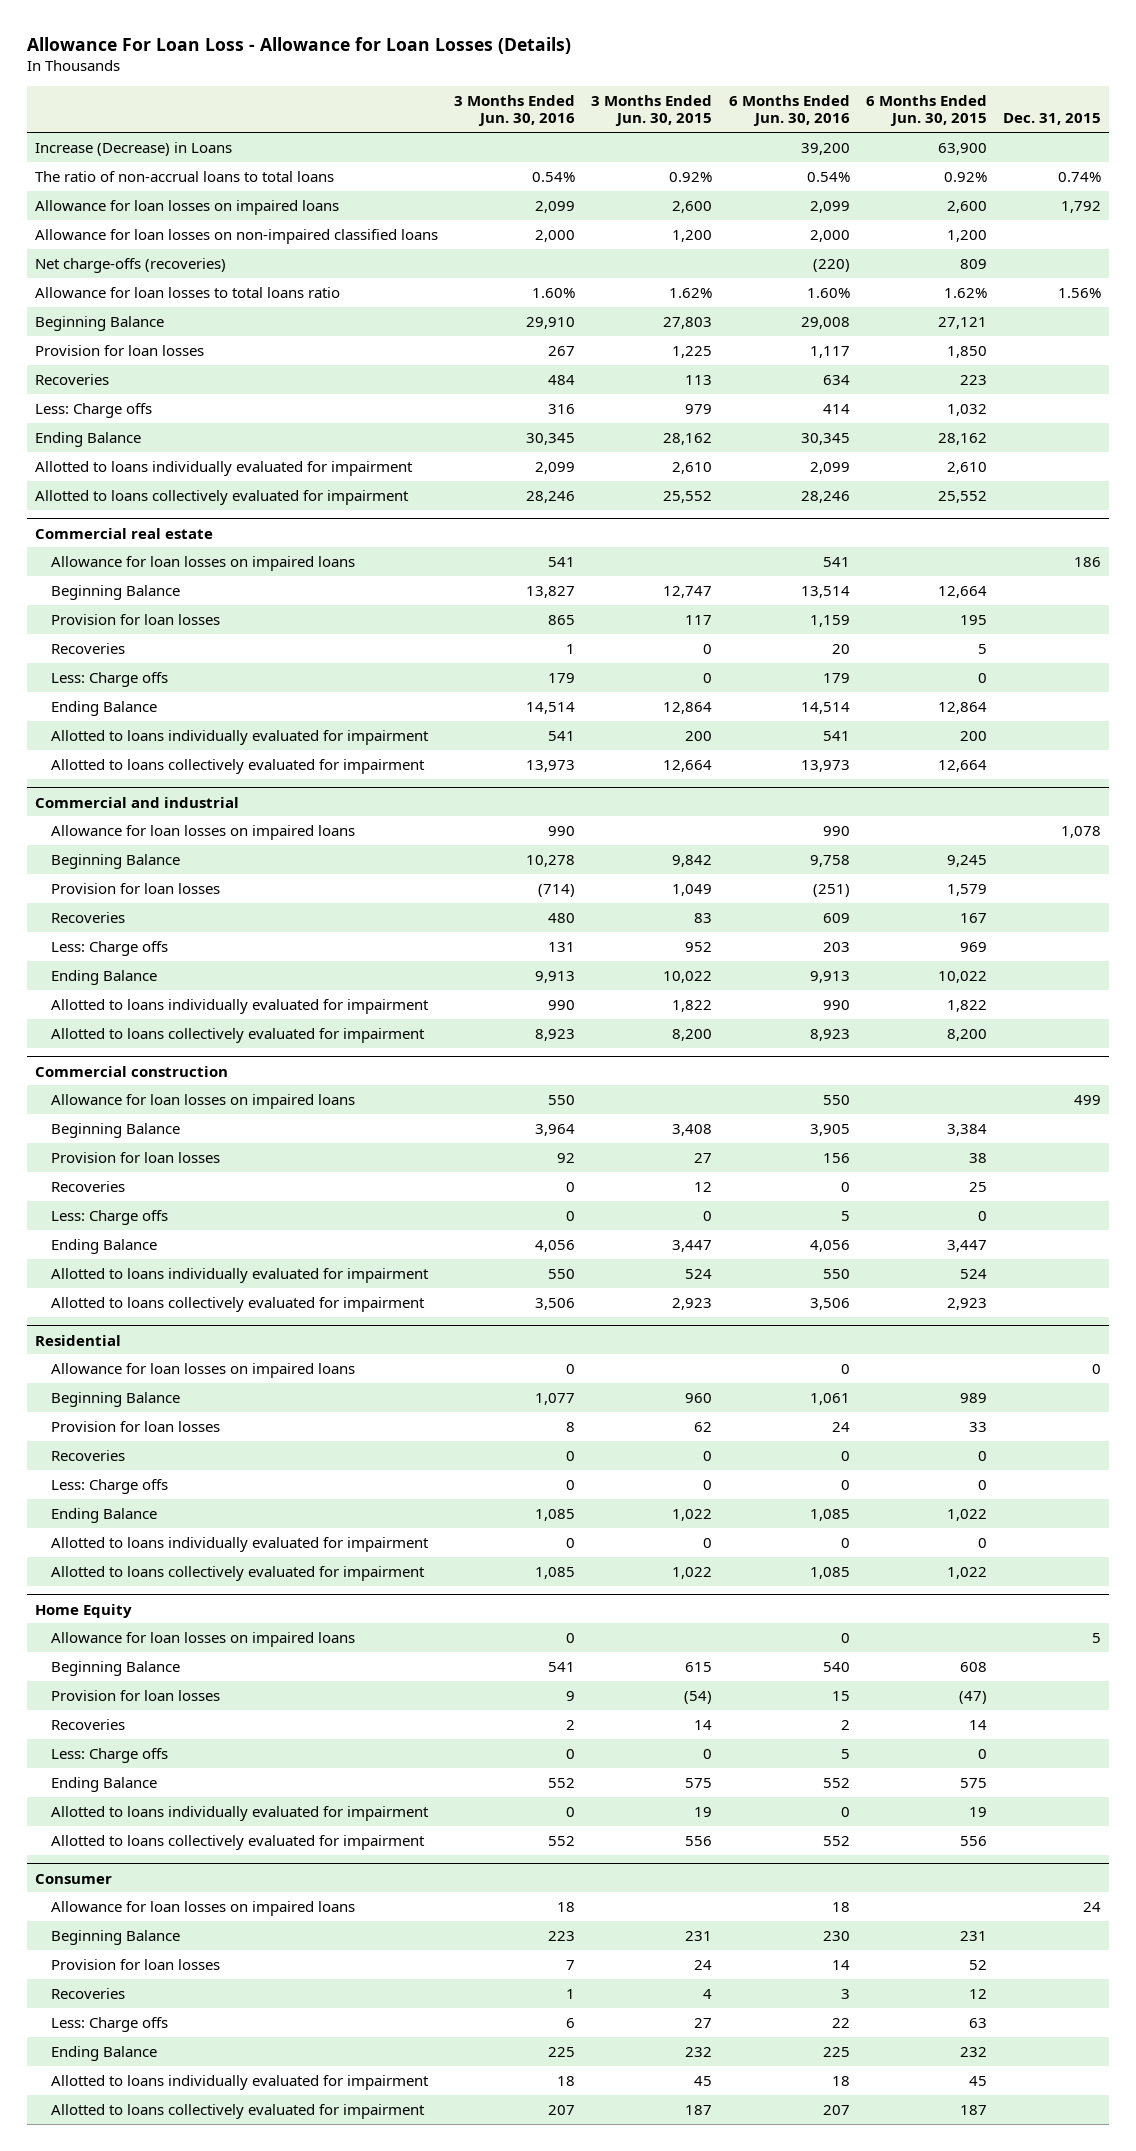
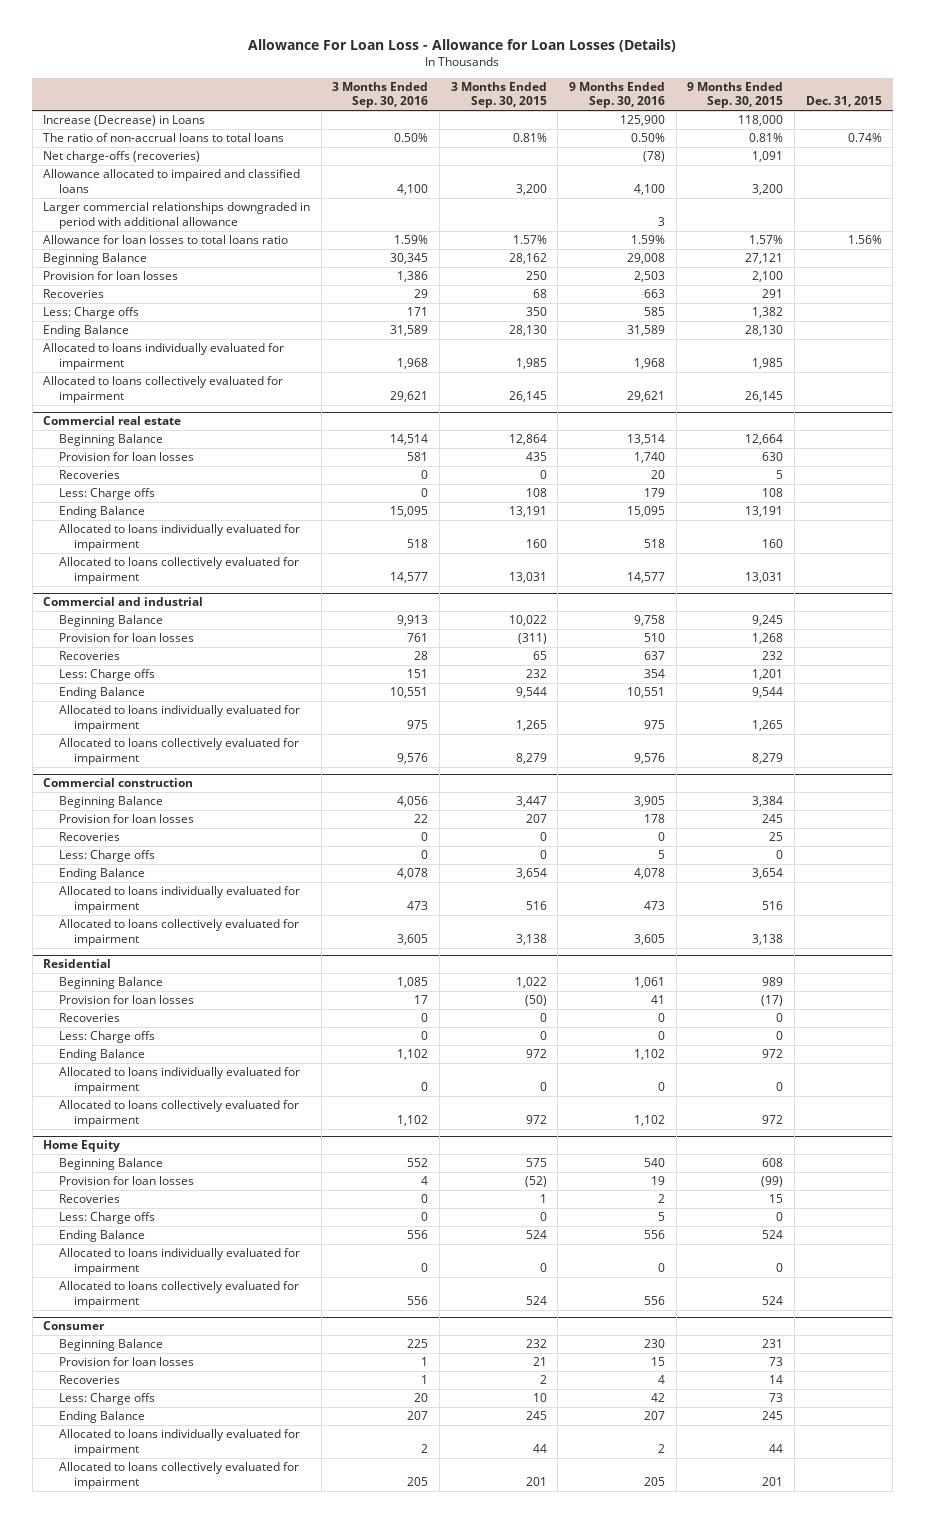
- | 3 Months Ended Jun. 30, 2016 | 3 Months Ended Jun. 30, 2015 | 6 Months Ended Jun. 30, 2016 | 6 Months Ended Jun. 30, 2015 | Dec. 31, 2015
+ | 3 Months Ended Sep. 30, 2016 | 3 Months Ended Sep. 30, 2015 | 9 Months Ended Sep. 30, 2016 | 9 Months Ended Sep. 30, 2015 | Dec. 31, 2015
- Allowance for loan losses on impaired loans | 2,099 | 2,600 | 2,099 | 2,600 | 1,792
- Allowance for loan losses on non-impaired classified loans | 2,000 | 1,200 | 2,000 | 1,200 |
+ Allowance allocated to impaired and classified loans | 4,100 | 3,200 | 4,100 | 3,200 |
+ Larger commercial relationships downgraded in period with additional allowance | | | 3 | |
- Allotted to loans individually evaluated for impairment | 2,099 | 2,610 | 2,099 | 2,610 |
- Allotted to loans collectively evaluated for impairment | 28,246 | 25,552 | 28,246 | 25,552 |
+ Allocated to loans individually evaluated for impairment | 1,968 | 1,985 | 1,968 | 1,985 |
+ Allocated to loans collectively evaluated for impairment | 29,621 | 26,145 | 29,621 | 26,145 |
@ Commercial real estate
- Allowance for loan losses on impaired loans | 541 | | 541 | | 186
- Allotted to loans individually evaluated for impairment | 541 | 200 | 541 | 200 |
- Allotted to loans collectively evaluated for impairment | 13,973 | 12,664 | 13,973 | 12,664 |
+ Allocated to loans individually evaluated for impairment | 518 | 160 | 518 | 160 |
+ Allocated to loans collectively evaluated for impairment | 14,577 | 13,031 | 14,577 | 13,031 |
@ Commercial and industrial
- Allowance for loan losses on impaired loans | 990 | | 990 | | 1,078
- Allotted to loans individually evaluated for impairment | 990 | 1,822 | 990 | 1,822 |
- Allotted to loans collectively evaluated for impairment | 8,923 | 8,200 | 8,923 | 8,200 |
+ Allocated to loans individually evaluated for impairment | 975 | 1,265 | 975 | 1,265 |
+ Allocated to loans collectively evaluated for impairment | 9,576 | 8,279 | 9,576 | 8,279 |
@ Commercial construction
- Allowance for loan losses on impaired loans | 550 | | 550 | | 499
- Allotted to loans individually evaluated for impairment | 550 | 524 | 550 | 524 |
- Allotted to loans collectively evaluated for impairment | 3,506 | 2,923 | 3,506 | 2,923 |
+ Allocated to loans individually evaluated for impairment | 473 | 516 | 473 | 516 |
+ Allocated to loans collectively evaluated for impairment | 3,605 | 3,138 | 3,605 | 3,138 |
@ Residential
- Allowance for loan losses on impaired loans | 0 | | 0 | | 0
- Allotted to loans individually evaluated for impairment | 0 | 0 | 0 | 0 |
- Allotted to loans collectively evaluated for impairment | 1,085 | 1,022 | 1,085 | 1,022 |
+ Allocated to loans individually evaluated for impairment | 0 | 0 | 0 | 0 |
+ Allocated to loans collectively evaluated for impairment | 1,102 | 972 | 1,102 | 972 |
@ Home Equity
- Allowance for loan losses on impaired loans | 0 | | 0 | | 5
- Allotted to loans individually evaluated for impairment | 0 | 19 | 0 | 19 |
- Allotted to loans collectively evaluated for impairment | 552 | 556 | 552 | 556 |
+ Allocated to loans individually evaluated for impairment | 0 | 0 | 0 | 0 |
+ Allocated to loans collectively evaluated for impairment | 556 | 524 | 556 | 524 |
@ Consumer
- Allowance for loan losses on impaired loans | 18 | | 18 | | 24
- Allotted to loans individually evaluated for impairment | 18 | 45 | 18 | 45 |
- Allotted to loans collectively evaluated for impairment | 207 | 187 | 207 | 187 |
+ Allocated to loans individually evaluated for impairment | 2 | 44 | 2 | 44 |
+ Allocated to loans collectively evaluated for impairment | 205 | 201 | 205 | 201 |

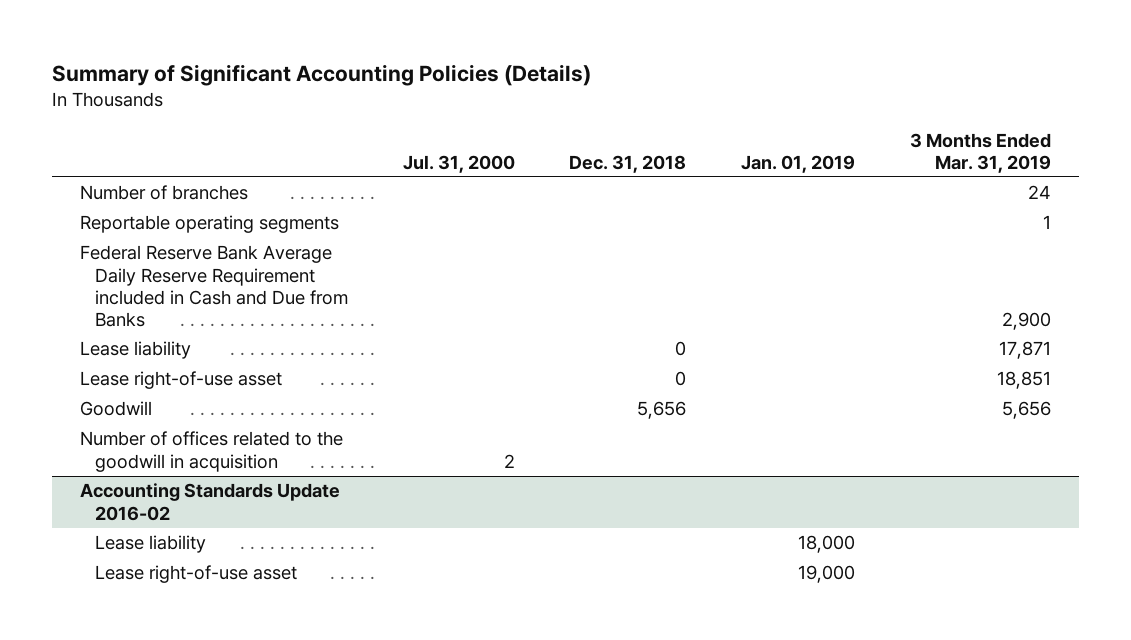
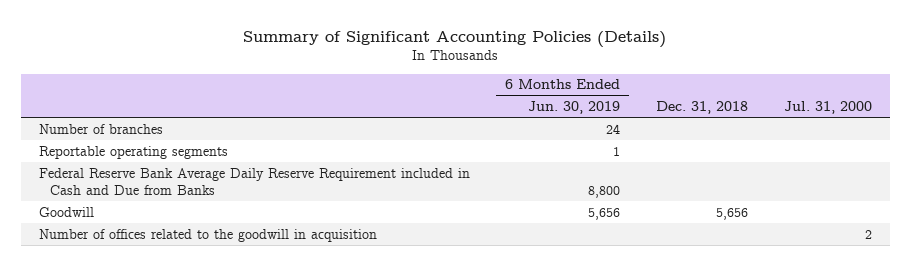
- | Jul. 31, 2000 | Dec. 31, 2018 | Jan. 01, 2019 | 3 Months Ended Mar. 31, 2019
+ | 6 Months Ended Jun. 30, 2019 | Dec. 31, 2018 | Jul. 31, 2000
- Lease liability | | 0 | | 17,871
- Lease right-of-use asset | | 0 | | 18,851
- Accounting Standards Update 2016-02
- Lease liability | | | 18,000 |
- Lease right-of-use asset | | | 19,000 |

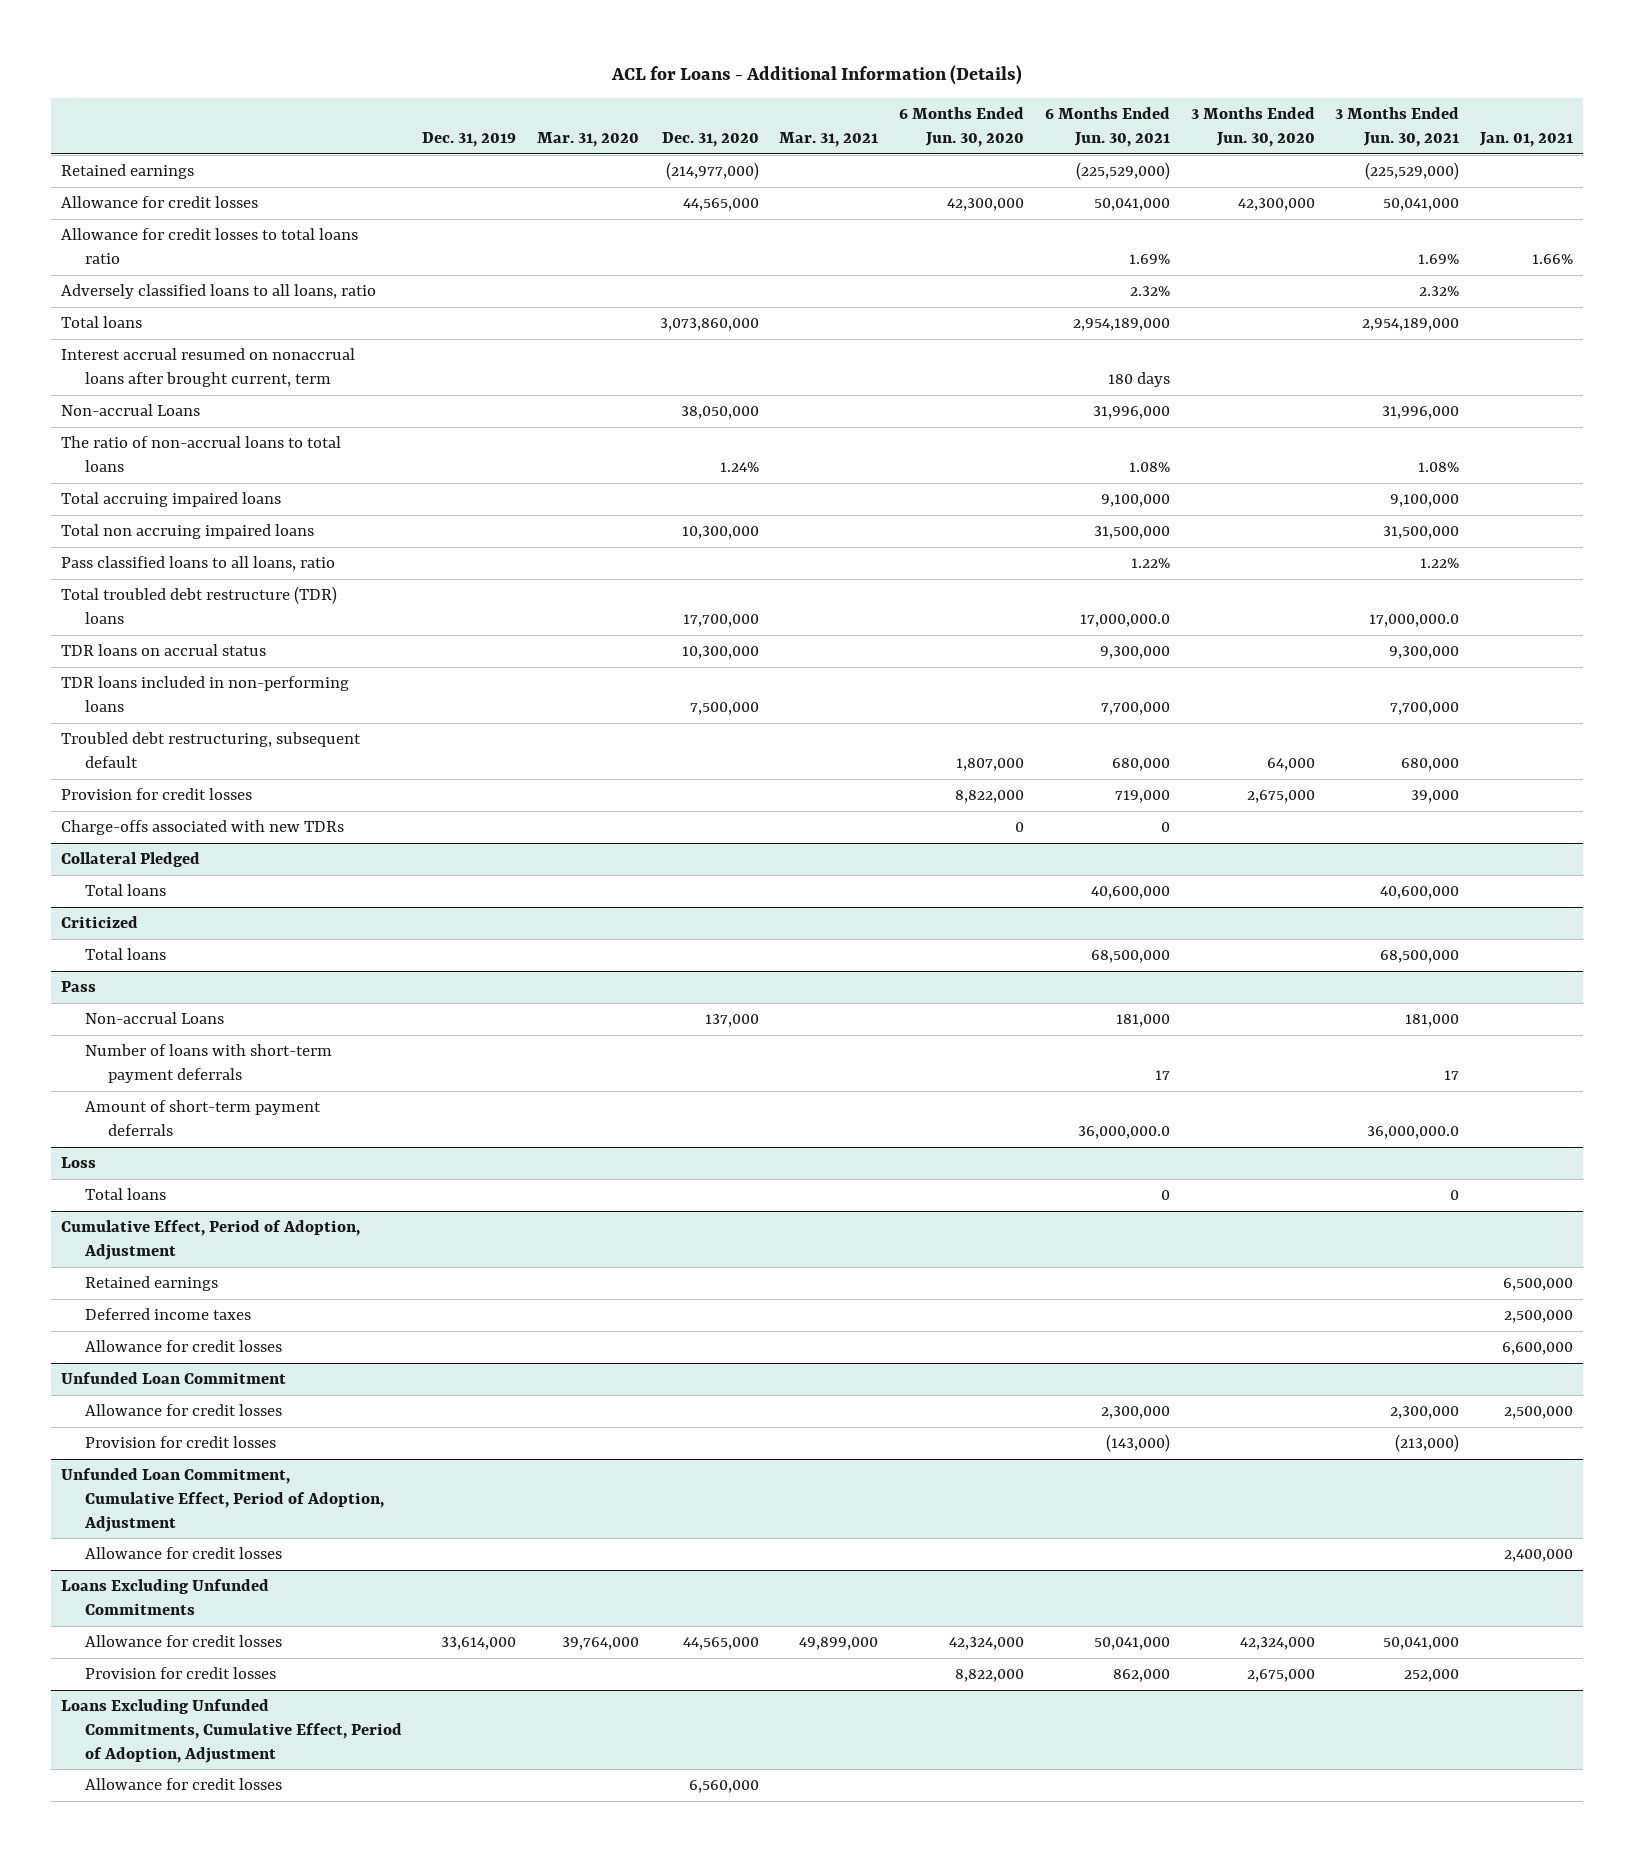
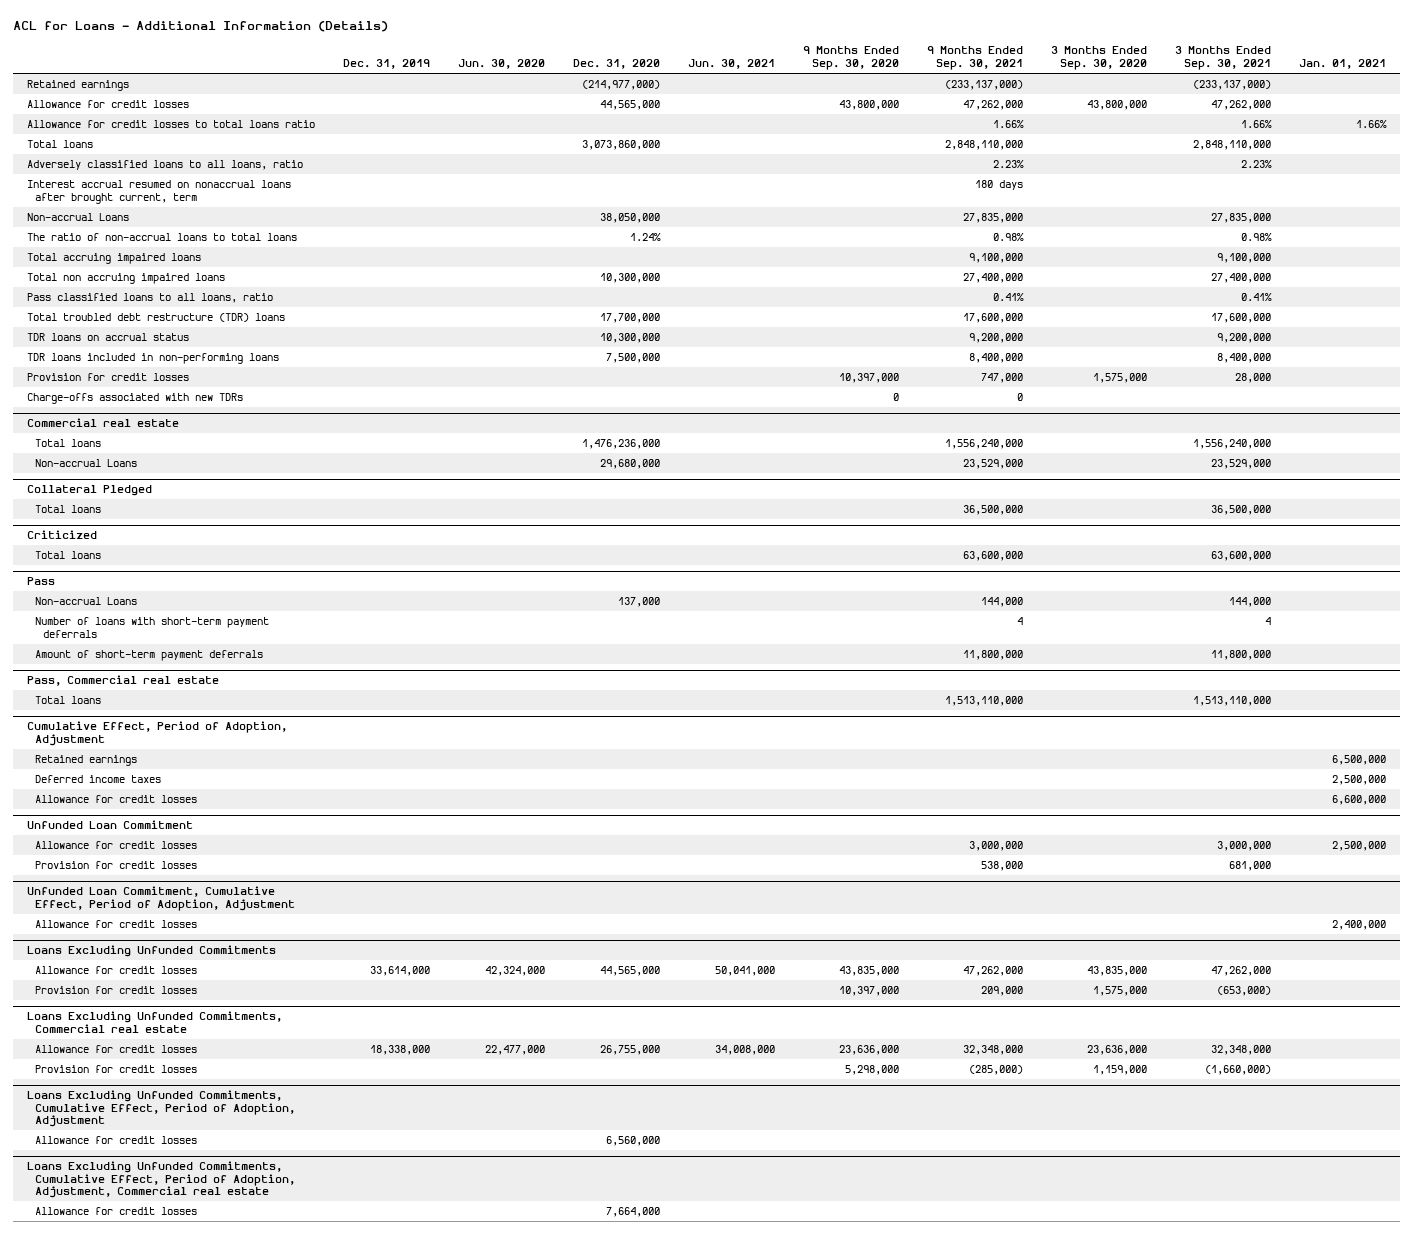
- | Dec. 31, 2019 | Mar. 31, 2020 | Dec. 31, 2020 | Mar. 31, 2021 | 6 Months Ended Jun. 30, 2020 | 6 Months Ended Jun. 30, 2021 | 3 Months Ended Jun. 30, 2020 | 3 Months Ended Jun. 30, 2021 | Jan. 01, 2021
+ | Dec. 31, 2019 | Jun. 30, 2020 | Dec. 31, 2020 | Jun. 30, 2021 | 9 Months Ended Sep. 30, 2020 | 9 Months Ended Sep. 30, 2021 | 3 Months Ended Sep. 30, 2020 | 3 Months Ended Sep. 30, 2021 | Jan. 01, 2021
moved down: Adversely classified loans to all loans, ratio | | | | | | 2.23% | | 2.23% |
- Troubled debt restructuring, subsequent default | | | | | 1,807,000 | 680,000 | 64,000 | 680,000 |
+ Commercial real estate
+ Total loans | | | 1,476,236,000 | | | 1,556,240,000 | | 1,556,240,000 |
+ Non-accrual Loans | | | 29,680,000 | | | 23,529,000 | | 23,529,000 |
- Loss
- Total loans | | | | | | 0 | | 0 |
+ Pass, Commercial real estate
+ Total loans | | | | | | 1,513,110,000 | | 1,513,110,000 |
+ Loans Excluding Unfunded Commitments, Commercial real estate
+ Allowance for credit losses | 18,338,000 | 22,477,000 | 26,755,000 | 34,008,000 | 23,636,000 | 32,348,000 | 23,636,000 | 32,348,000 |
+ Provision for credit losses | | | | | 5,298,000 | (285,000) | 1,159,000 | (1,660,000) |
+ Loans Excluding Unfunded Commitments, Cumulative Effect, Period of Adoption, Adjustment, Commercial real estate
+ Allowance for credit losses | | | 7,664,000 | | | | | |

